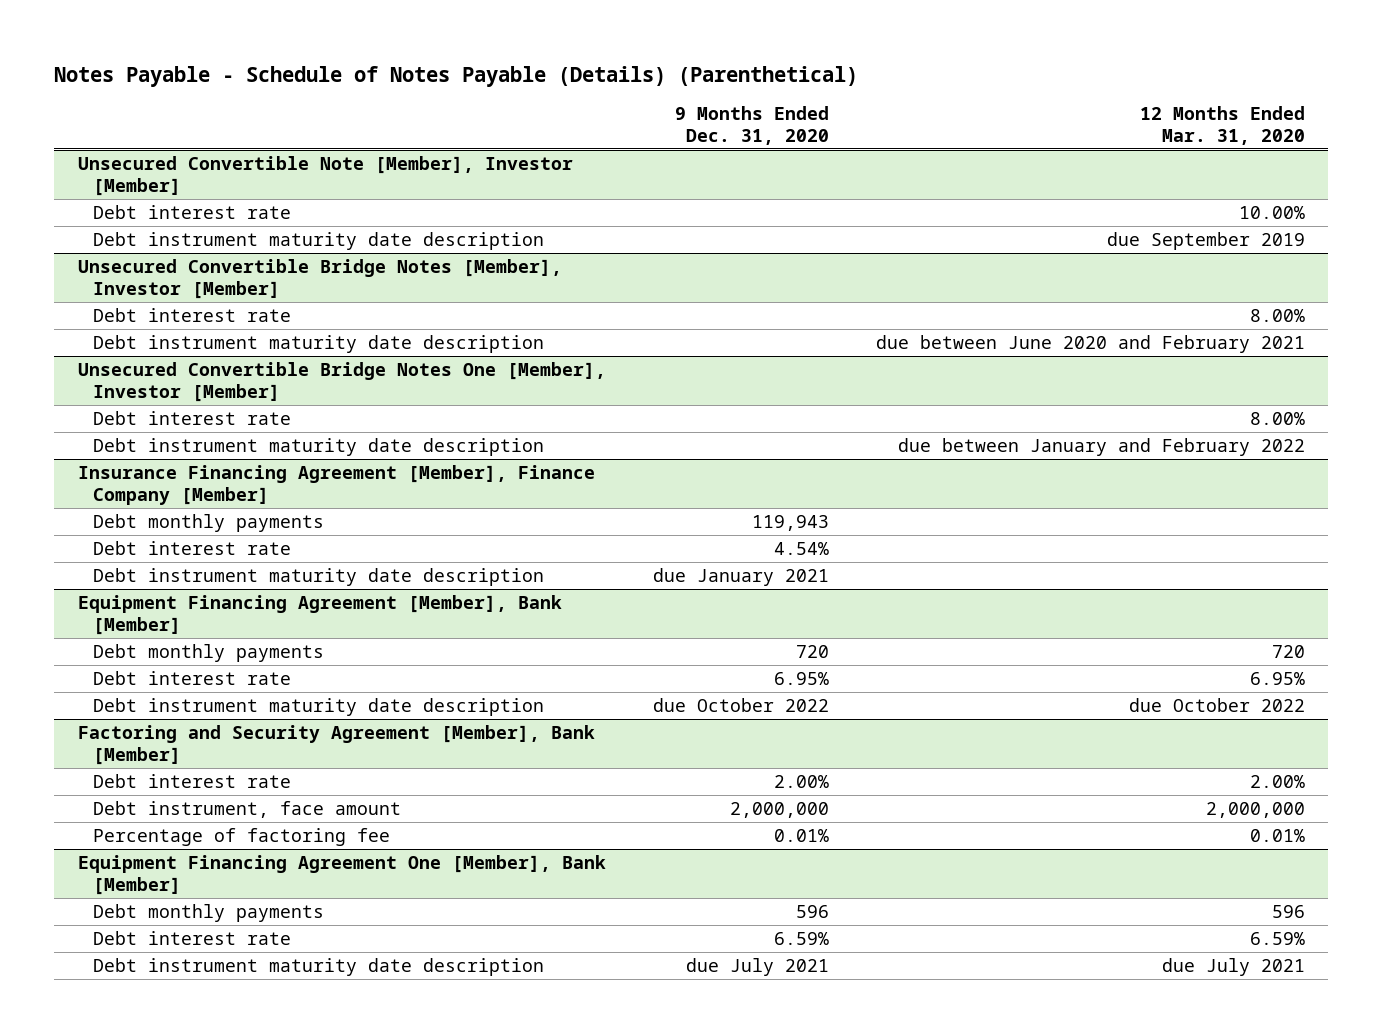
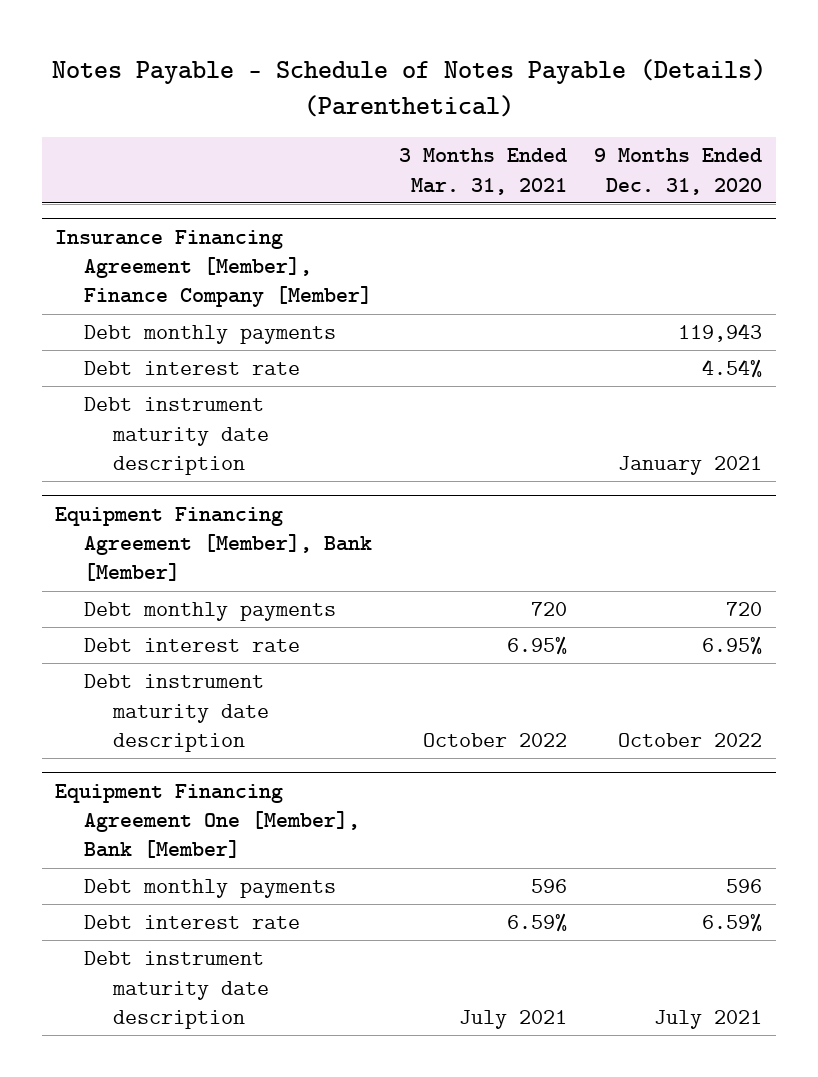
- | 9 Months Ended Dec. 31, 2020 | 12 Months Ended Mar. 31, 2020
+ | 3 Months Ended Mar. 31, 2021 | 9 Months Ended Dec. 31, 2020
- Unsecured Convertible Note [Member], Investor [Member]
- Debt interest rate | | 10.00%
- Debt instrument maturity date description | | due September 2019
- Unsecured Convertible Bridge Notes [Member], Investor [Member]
- Debt interest rate | | 8.00%
- Debt instrument maturity date description | | due between June 2020 and February 2021
- Unsecured Convertible Bridge Notes One [Member], Investor [Member]
- Debt interest rate | | 8.00%
- Debt instrument maturity date description | | due between January and February 2022
@ Insurance Financing Agreement [Member], Finance Company [Member]
- Debt instrument maturity date description | due January 2021 |
+ Debt instrument maturity date description | | January 2021
@ Equipment Financing Agreement [Member], Bank [Member]
- Debt instrument maturity date description | due October 2022 | due October 2022
- Factoring and Security Agreement [Member], Bank [Member]
- Debt interest rate | 2.00% | 2.00%
- Debt instrument, face amount | 2,000,000 | 2,000,000
- Percentage of factoring fee | 0.01% | 0.01%
@ Equipment Financing Agreement [Member], Bank [Member]
+ Debt instrument maturity date description | October 2022 | October 2022
@ Equipment Financing Agreement One [Member], Bank [Member]
- Debt instrument maturity date description | due July 2021 | due July 2021
+ Debt instrument maturity date description | July 2021 | July 2021

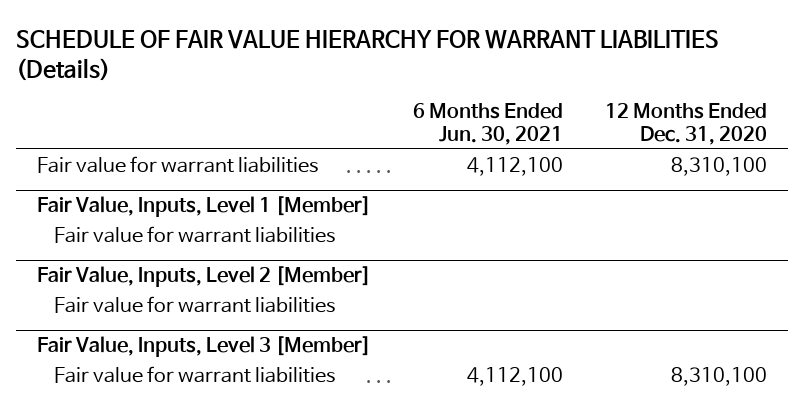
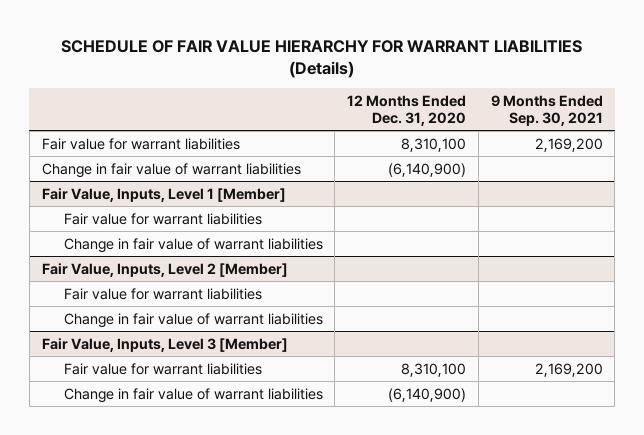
- | 6 Months Ended Jun. 30, 2021 | 12 Months Ended Dec. 31, 2020
+ | 12 Months Ended Dec. 31, 2020 | 9 Months Ended Sep. 30, 2021
+ Change in fair value of warrant liabilities | (6,140,900) |
@ Fair Value, Inputs, Level 1 [Member]
+ Change in fair value of warrant liabilities
@ Fair Value, Inputs, Level 2 [Member]
+ Change in fair value of warrant liabilities
@ Fair Value, Inputs, Level 3 [Member]
+ Change in fair value of warrant liabilities | (6,140,900) |

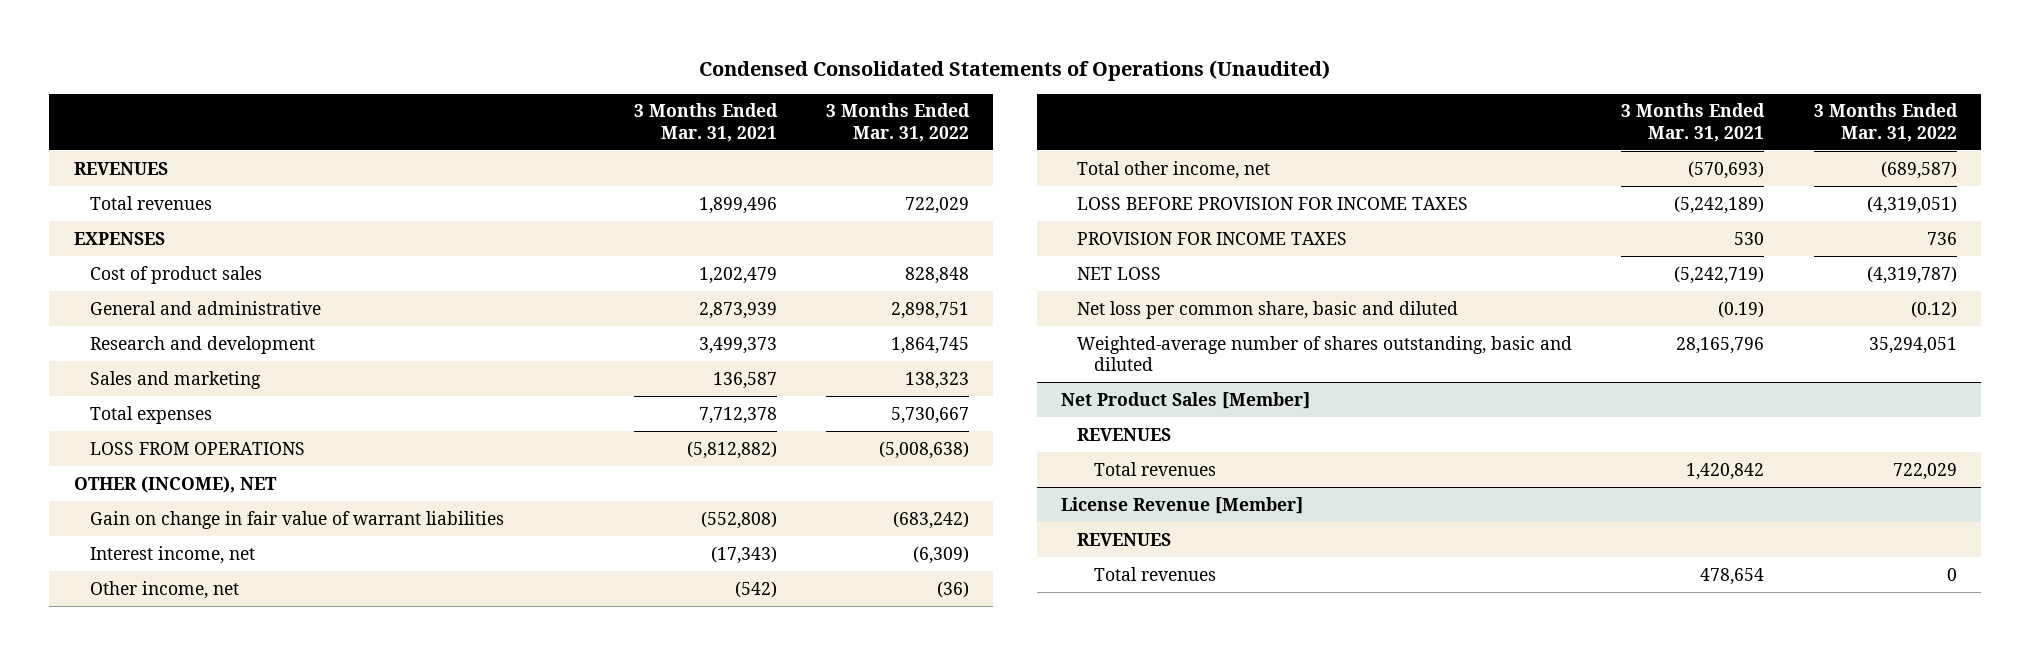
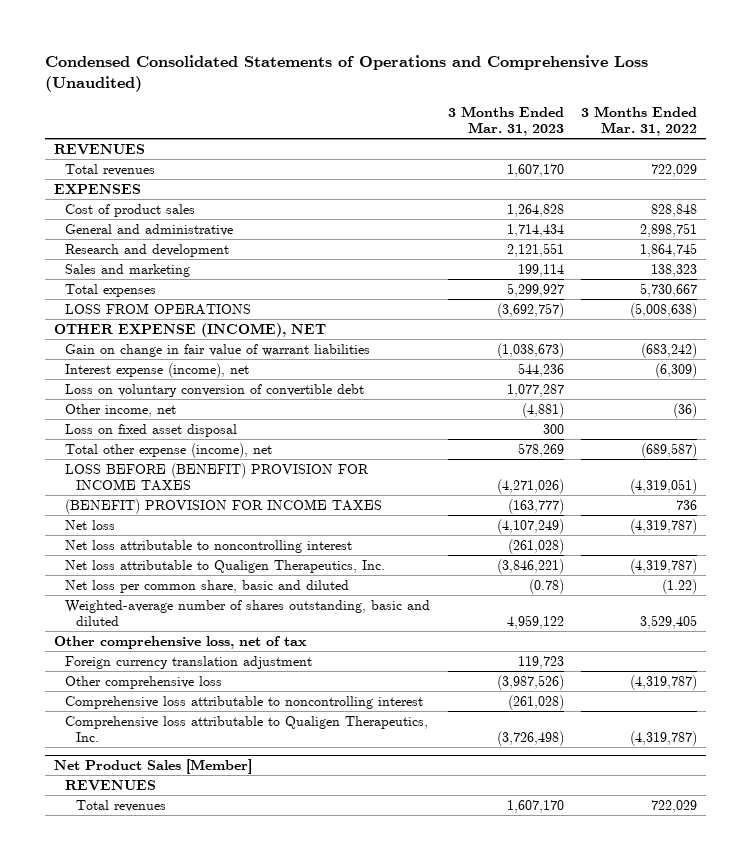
- Condensed Consolidated Statements of Operations (Unaudited)
+ Condensed Consolidated Statements of Operations and Comprehensive Loss (Unaudited)
- | 3 Months Ended Mar. 31, 2021 | 3 Months Ended Mar. 31, 2022
+ | 3 Months Ended Mar. 31, 2023 | 3 Months Ended Mar. 31, 2022
- OTHER (INCOME), NET
+ OTHER EXPENSE (INCOME), NET
- Interest income, net | (17,343) | (6,309)
+ Interest expense (income), net | 544,236 | (6,309)
+ Loss on voluntary conversion of convertible debt | 1,077,287 |
- Total other income, net | (570,693) | (689,587)
- LOSS BEFORE PROVISION FOR INCOME TAXES | (5,242,189) | (4,319,051)
- PROVISION FOR INCOME TAXES | 530 | 736
- NET LOSS | (5,242,719) | (4,319,787)
- Net loss per common share, basic and diluted | (0.19) | (0.12)
- Weighted-average number of shares outstanding, basic and diluted | 28,165,796 | 35,294,051
+ Loss on fixed asset disposal | 300 |
+ Total other expense (income), net | 578,269 | (689,587)
+ LOSS BEFORE (BENEFIT) PROVISION FOR INCOME TAXES | (4,271,026) | (4,319,051)
+ (BENEFIT) PROVISION FOR INCOME TAXES | (163,777) | 736
+ Net loss | (4,107,249) | (4,319,787)
+ Net loss attributable to noncontrolling interest | (261,028) |
+ Net loss attributable to Qualigen Therapeutics, Inc. | (3,846,221) | (4,319,787)
+ Net loss per common share, basic and diluted | (0.78) | (1.22)
+ Weighted-average number of shares outstanding, basic and diluted | 4,959,122 | 3,529,405
+ Other comprehensive loss, net of tax
+ Foreign currency translation adjustment | 119,723 |
+ Other comprehensive loss | (3,987,526) | (4,319,787)
+ Comprehensive loss attributable to noncontrolling interest | (261,028) |
+ Comprehensive loss attributable to Qualigen Therapeutics, Inc. | (3,726,498) | (4,319,787)
- License Revenue [Member]
- REVENUES
- Total revenues | 478,654 | 0

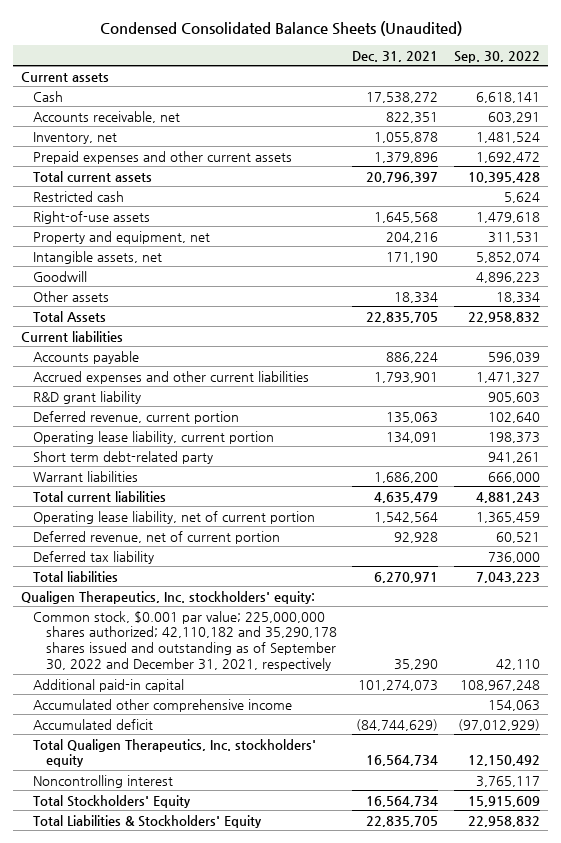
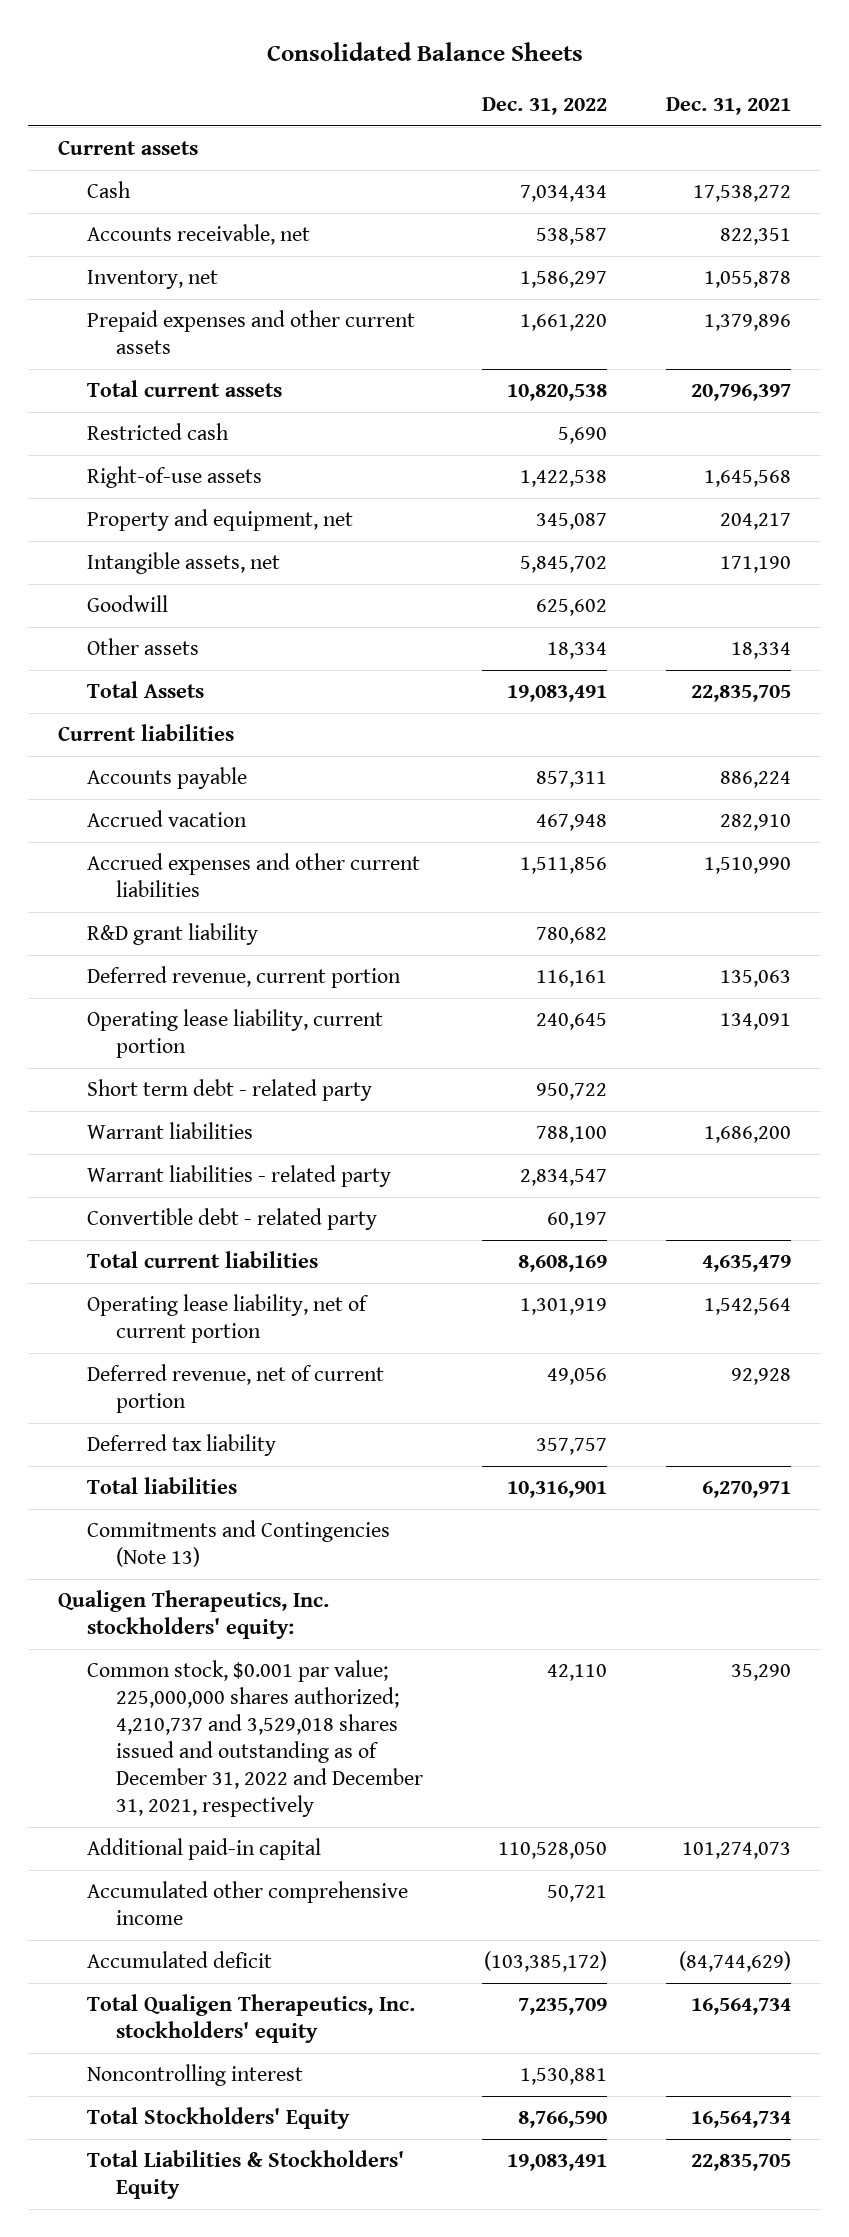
- Condensed Consolidated Balance Sheets (Unaudited)
+ Consolidated Balance Sheets
- | Dec. 31, 2021 | Sep. 30, 2022
+ | Dec. 31, 2022 | Dec. 31, 2021
- Property and equipment, net | 204,216 | 311,531
+ Property and equipment, net | 345,087 | 204,217
- Accrued expenses and other current liabilities | 1,793,901 | 1,471,327
+ Accrued vacation | 467,948 | 282,910
+ Accrued expenses and other current liabilities | 1,511,856 | 1,510,990
- Short term debt-related party | | 941,261
+ Short term debt - related party | 950,722 |
+ Warrant liabilities - related party | 2,834,547 |
+ Convertible debt - related party | 60,197 |
+ Commitments and Contingencies (Note 13)
- Common stock, $0.001 par value; 225,000,000 shares authorized; 42,110,182 and 35,290,178 shares issued and outstanding as of September 30, 2022 and December 31, 2021, respectively | 35,290 | 42,110
+ Common stock, $0.001 par value; 225,000,000 shares authorized; 4,210,737 and 3,529,018 shares issued and outstanding as of December 31, 2022 and December 31, 2021, respectively | 42,110 | 35,290

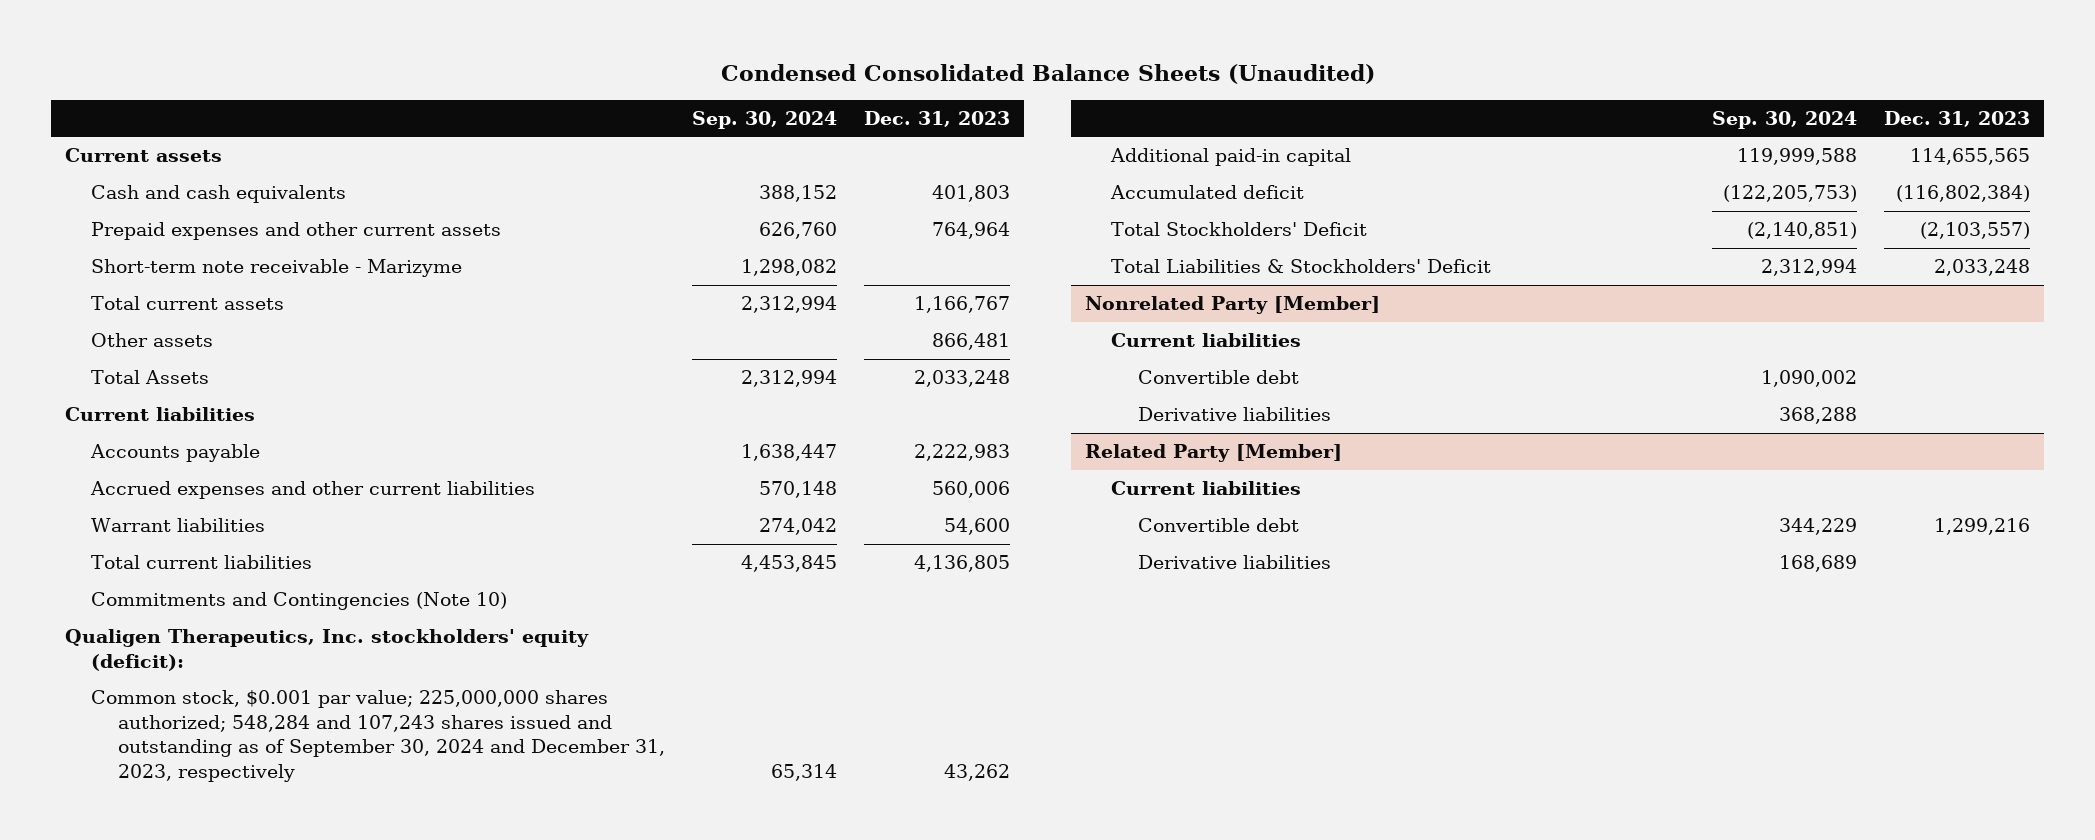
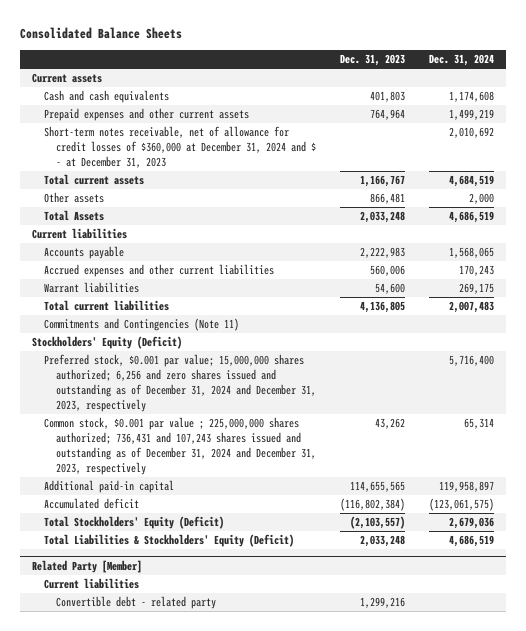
- Condensed Consolidated Balance Sheets (Unaudited)
+ Consolidated Balance Sheets
- | Sep. 30, 2024 | Dec. 31, 2023
+ | Dec. 31, 2023 | Dec. 31, 2024
- Short-term note receivable - Marizyme | 1,298,082 |
+ Short-term notes receivable, net of allowance for credit losses of $360,000 at December 31, 2024 and $ - at December 31, 2023 | | 2,010,692
- Commitments and Contingencies (Note 10)
- Qualigen Therapeutics, Inc. stockholders' equity (deficit):
- Common stock, $0.001 par value; 225,000,000 shares authorized; 548,284 and 107,243 shares issued and outstanding as of September 30, 2024 and December 31, 2023, respectively | 65,314 | 43,262
+ Commitments and Contingencies (Note 11)
+ Stockholders' Equity (Deficit)
+ Preferred stock, $0.001 par value; 15,000,000 shares authorized; 6,256 and zero shares issued and outstanding as of December 31, 2024 and December 31, 2023, respectively | | 5,716,400
+ Common stock, $0.001 par value ; 225,000,000 shares authorized; 736,431 and 107,243 shares issued and outstanding as of December 31, 2024 and December 31, 2023, respectively | 43,262 | 65,314
- Total Stockholders' Deficit | (2,140,851) | (2,103,557)
- Total Liabilities & Stockholders' Deficit | 2,312,994 | 2,033,248
- Nonrelated Party [Member]
- Current liabilities
- Convertible debt | 1,090,002 |
- Derivative liabilities | 368,288 |
+ Total Stockholders' Equity (Deficit) | (2,103,557) | 2,679,036
+ Total Liabilities & Stockholders' Equity (Deficit) | 2,033,248 | 4,686,519
@ Related Party [Member]
- Convertible debt | 344,229 | 1,299,216
- Derivative liabilities | 168,689 |
+ Convertible debt - related party | 1,299,216 |

